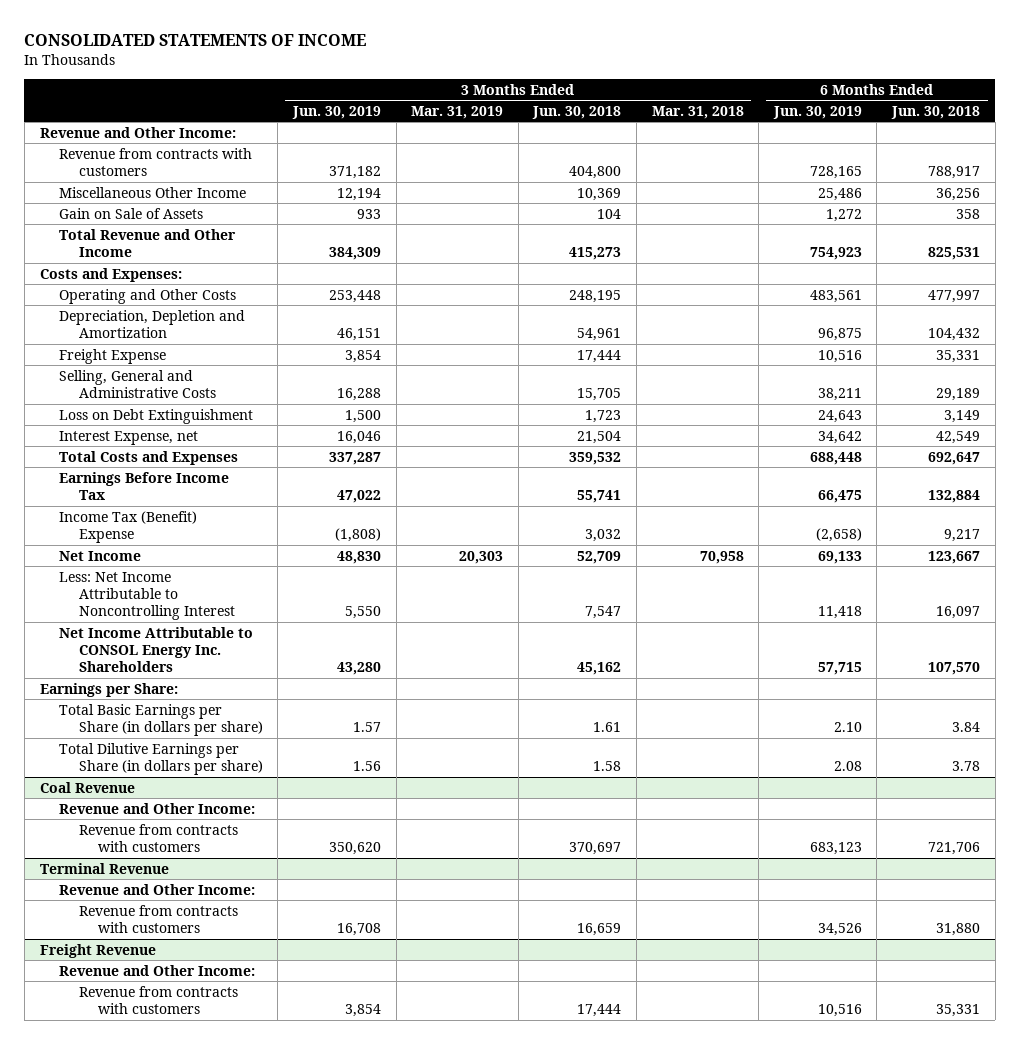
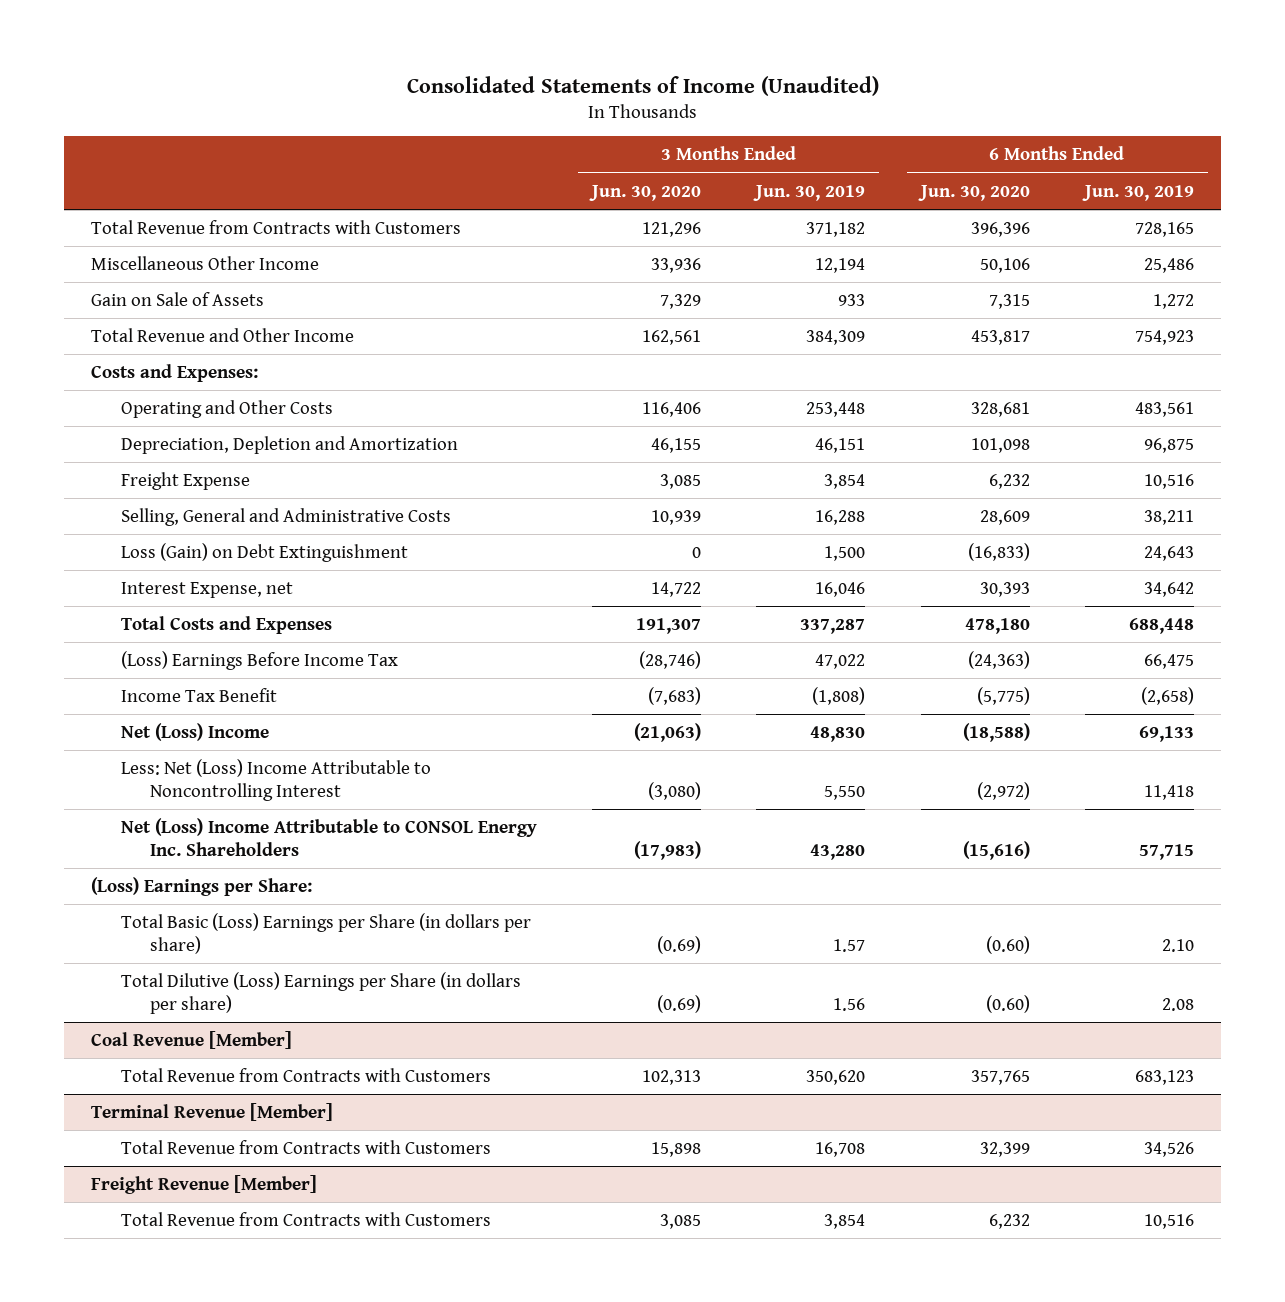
- CONSOLIDATED STATEMENTS OF INCOME
+ Consolidated Statements of Income (Unaudited)
- | 3 Months Ended Jun. 30, 2019 | 3 Months Ended Mar. 31, 2019 | 3 Months Ended Jun. 30, 2018 | 3 Months Ended Mar. 31, 2018 | 6 Months Ended Jun. 30, 2019 | 6 Months Ended Jun. 30, 2018
+ | 3 Months Ended Jun. 30, 2020 | 3 Months Ended Jun. 30, 2019 | 6 Months Ended Jun. 30, 2020 | 6 Months Ended Jun. 30, 2019
- Revenue and Other Income:
- Revenue from contracts with customers | 371,182 | | 404,800 | | 728,165 | 788,917
+ Total Revenue from Contracts with Customers | 121,296 | 371,182 | 396,396 | 728,165
- Loss on Debt Extinguishment | 1,500 | | 1,723 | | 24,643 | 3,149
+ Loss (Gain) on Debt Extinguishment | 0 | 1,500 | (16,833) | 24,643
- Earnings Before Income Tax | 47,022 | | 55,741 | | 66,475 | 132,884
- Income Tax (Benefit) Expense | (1,808) | | 3,032 | | (2,658) | 9,217
- Net Income | 48,830 | 20,303 | 52,709 | 70,958 | 69,133 | 123,667
- Less: Net Income Attributable to Noncontrolling Interest | 5,550 | | 7,547 | | 11,418 | 16,097
- Net Income Attributable to CONSOL Energy Inc. Shareholders | 43,280 | | 45,162 | | 57,715 | 107,570
- Earnings per Share:
- Total Basic Earnings per Share (in dollars per share) | 1.57 | | 1.61 | | 2.10 | 3.84
- Total Dilutive Earnings per Share (in dollars per share) | 1.56 | | 1.58 | | 2.08 | 3.78
- Coal Revenue
- Revenue and Other Income:
- Revenue from contracts with customers | 350,620 | | 370,697 | | 683,123 | 721,706
- Terminal Revenue
- Revenue and Other Income:
- Revenue from contracts with customers | 16,708 | | 16,659 | | 34,526 | 31,880
- Freight Revenue
- Revenue and Other Income:
- Revenue from contracts with customers | 3,854 | | 17,444 | | 10,516 | 35,331
+ (Loss) Earnings Before Income Tax | (28,746) | 47,022 | (24,363) | 66,475
+ Income Tax Benefit | (7,683) | (1,808) | (5,775) | (2,658)
+ Net (Loss) Income | (21,063) | 48,830 | (18,588) | 69,133
+ Less: Net (Loss) Income Attributable to Noncontrolling Interest | (3,080) | 5,550 | (2,972) | 11,418
+ Net (Loss) Income Attributable to CONSOL Energy Inc. Shareholders | (17,983) | 43,280 | (15,616) | 57,715
+ (Loss) Earnings per Share:
+ Total Basic (Loss) Earnings per Share (in dollars per share) | (0.69) | 1.57 | (0.60) | 2.10
+ Total Dilutive (Loss) Earnings per Share (in dollars per share) | (0.69) | 1.56 | (0.60) | 2.08
+ Coal Revenue [Member]
+ Total Revenue from Contracts with Customers | 102,313 | 350,620 | 357,765 | 683,123
+ Terminal Revenue [Member]
+ Total Revenue from Contracts with Customers | 15,898 | 16,708 | 32,399 | 34,526
+ Freight Revenue [Member]
+ Total Revenue from Contracts with Customers | 3,085 | 3,854 | 6,232 | 10,516

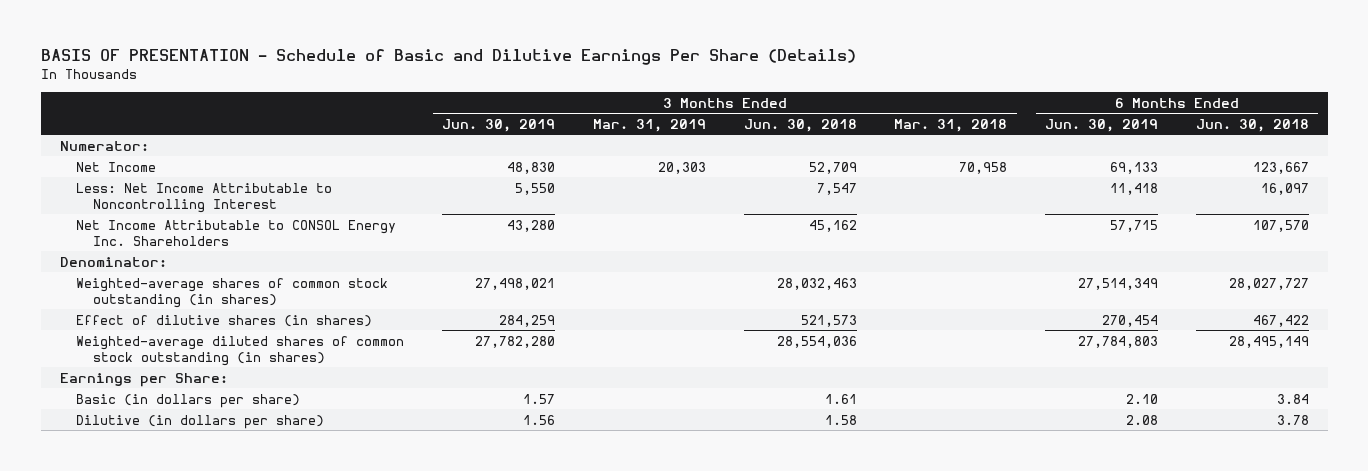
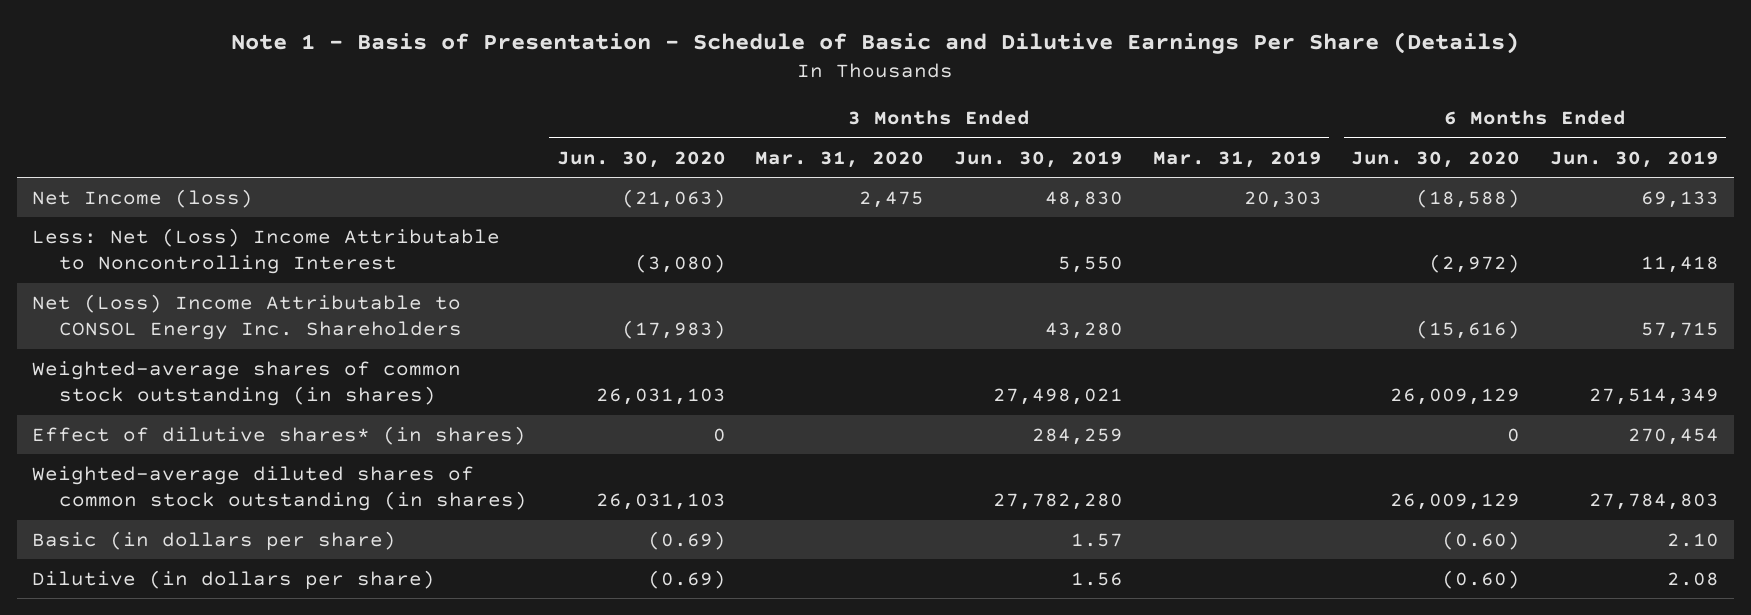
- BASIS OF PRESENTATION - Schedule of Basic and Dilutive Earnings Per Share (Details)
+ Note 1 - Basis of Presentation - Schedule of Basic and Dilutive Earnings Per Share (Details)
- | 3 Months Ended Jun. 30, 2019 | 3 Months Ended Mar. 31, 2019 | 3 Months Ended Jun. 30, 2018 | 3 Months Ended Mar. 31, 2018 | 6 Months Ended Jun. 30, 2019 | 6 Months Ended Jun. 30, 2018
+ | 3 Months Ended Jun. 30, 2020 | 3 Months Ended Mar. 31, 2020 | 3 Months Ended Jun. 30, 2019 | 3 Months Ended Mar. 31, 2019 | 6 Months Ended Jun. 30, 2020 | 6 Months Ended Jun. 30, 2019
- Numerator:
- Net Income | 48,830 | 20,303 | 52,709 | 70,958 | 69,133 | 123,667
- Less: Net Income Attributable to Noncontrolling Interest | 5,550 | | 7,547 | | 11,418 | 16,097
- Net Income Attributable to CONSOL Energy Inc. Shareholders | 43,280 | | 45,162 | | 57,715 | 107,570
- Denominator:
+ Net Income (loss) | (21,063) | 2,475 | 48,830 | 20,303 | (18,588) | 69,133
+ Less: Net (Loss) Income Attributable to Noncontrolling Interest | (3,080) | | 5,550 | | (2,972) | 11,418
+ Net (Loss) Income Attributable to CONSOL Energy Inc. Shareholders | (17,983) | | 43,280 | | (15,616) | 57,715
- Effect of dilutive shares (in shares) | 284,259 | | 521,573 | | 270,454 | 467,422
+ Effect of dilutive shares* (in shares) | 0 | | 284,259 | | 0 | 270,454
- Earnings per Share:

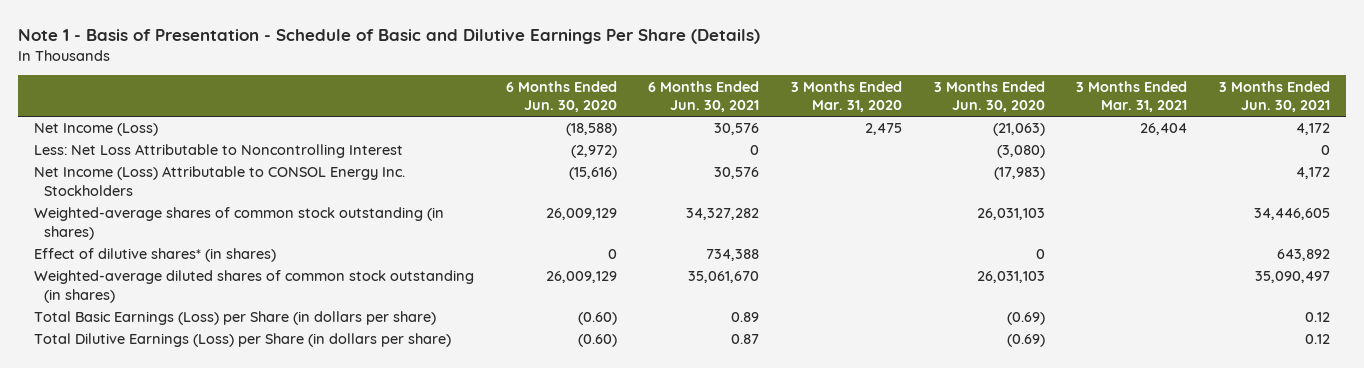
- | 3 Months Ended Jun. 30, 2020 | 3 Months Ended Mar. 31, 2020 | 3 Months Ended Jun. 30, 2019 | 3 Months Ended Mar. 31, 2019 | 6 Months Ended Jun. 30, 2020 | 6 Months Ended Jun. 30, 2019
+ | 6 Months Ended Jun. 30, 2020 | 6 Months Ended Jun. 30, 2021 | 3 Months Ended Mar. 31, 2020 | 3 Months Ended Jun. 30, 2020 | 3 Months Ended Mar. 31, 2021 | 3 Months Ended Jun. 30, 2021
- Net Income (loss) | (21,063) | 2,475 | 48,830 | 20,303 | (18,588) | 69,133
- Less: Net (Loss) Income Attributable to Noncontrolling Interest | (3,080) | | 5,550 | | (2,972) | 11,418
- Net (Loss) Income Attributable to CONSOL Energy Inc. Shareholders | (17,983) | | 43,280 | | (15,616) | 57,715
+ Net Income (Loss) | (18,588) | 30,576 | 2,475 | (21,063) | 26,404 | 4,172
+ Less: Net Loss Attributable to Noncontrolling Interest | (2,972) | 0 | | (3,080) | | 0
+ Net Income (Loss) Attributable to CONSOL Energy Inc. Stockholders | (15,616) | 30,576 | | (17,983) | | 4,172
- Basic (in dollars per share) | (0.69) | | 1.57 | | (0.60) | 2.10
- Dilutive (in dollars per share) | (0.69) | | 1.56 | | (0.60) | 2.08
+ Total Basic Earnings (Loss) per Share (in dollars per share) | (0.60) | 0.89 | | (0.69) | | 0.12
+ Total Dilutive Earnings (Loss) per Share (in dollars per share) | (0.60) | 0.87 | | (0.69) | | 0.12

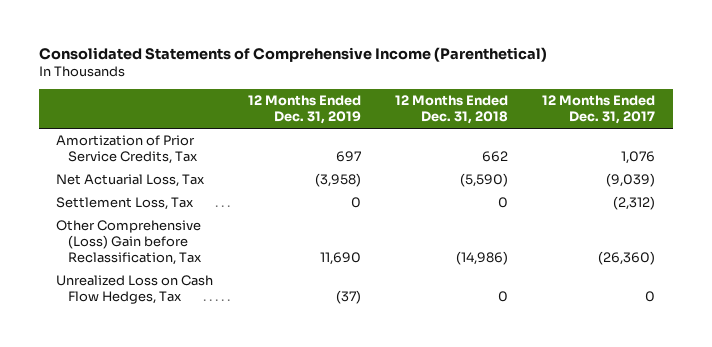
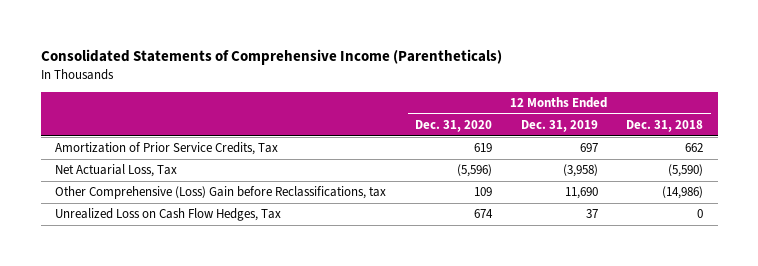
- Consolidated Statements of Comprehensive Income (Parenthetical)
+ Consolidated Statements of Comprehensive Income (Parentheticals)
- | 12 Months Ended Dec. 31, 2019 | 12 Months Ended Dec. 31, 2018 | 12 Months Ended Dec. 31, 2017
+ | 12 Months Ended Dec. 31, 2020 | 12 Months Ended Dec. 31, 2019 | 12 Months Ended Dec. 31, 2018
- Settlement Loss, Tax | 0 | 0 | (2,312)
- Other Comprehensive (Loss) Gain before Reclassification, Tax | 11,690 | (14,986) | (26,360)
- Unrealized Loss on Cash Flow Hedges, Tax | (37) | 0 | 0
+ Other Comprehensive (Loss) Gain before Reclassifications, tax | 109 | 11,690 | (14,986)
+ Unrealized Loss on Cash Flow Hedges, Tax | 674 | 37 | 0

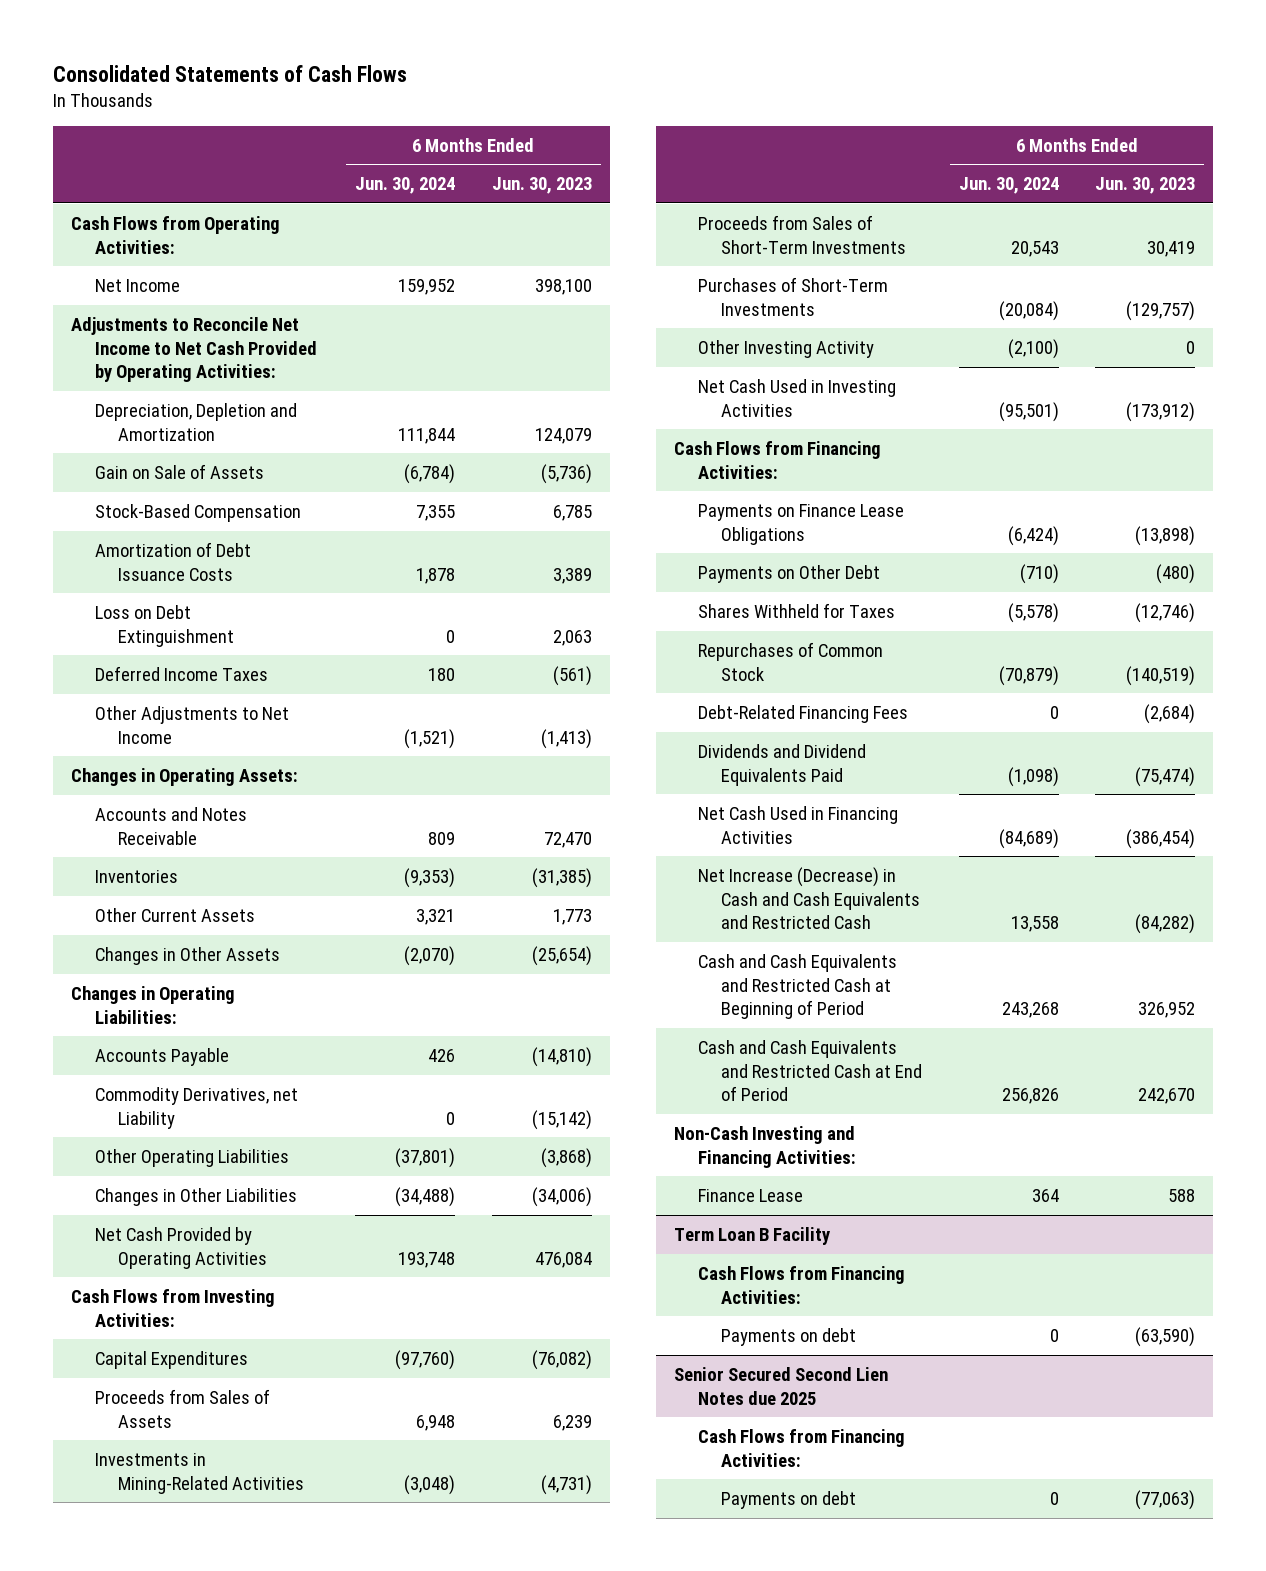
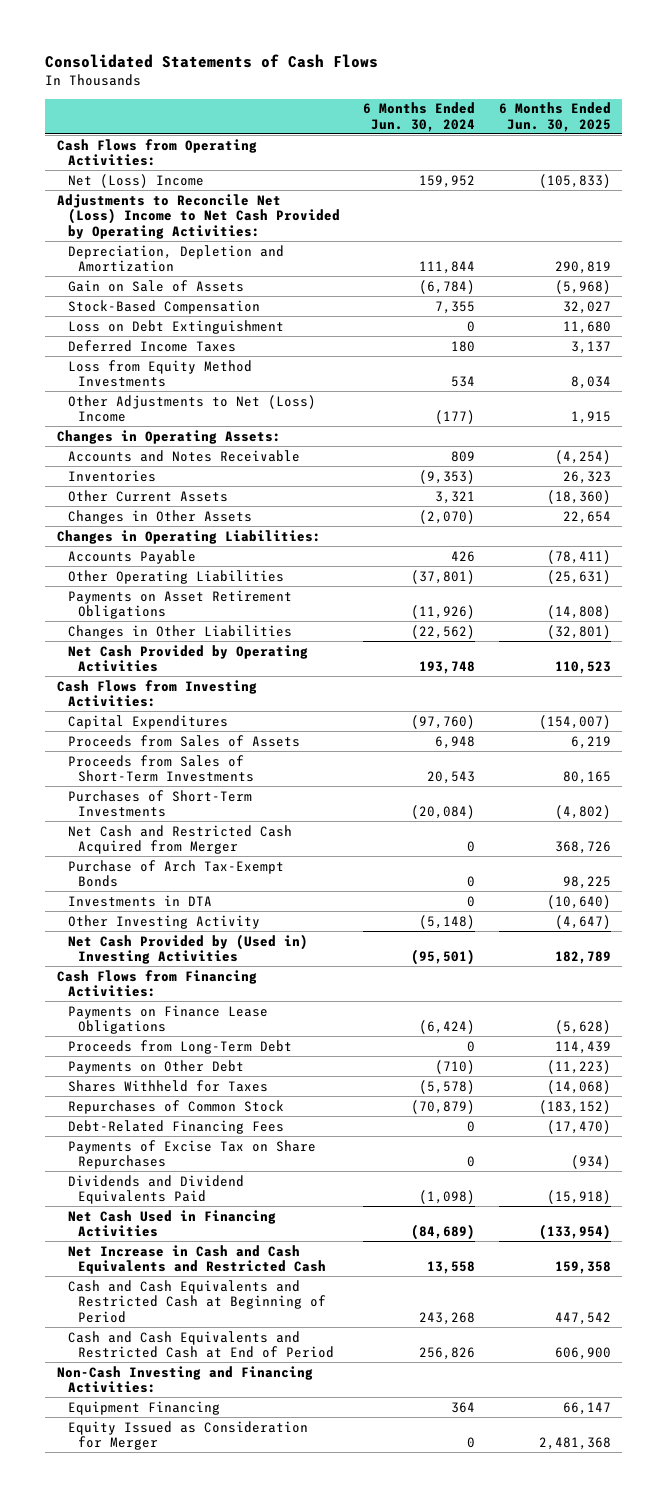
- | 6 Months Ended Jun. 30, 2024 | 6 Months Ended Jun. 30, 2023
+ | 6 Months Ended Jun. 30, 2024 | 6 Months Ended Jun. 30, 2025
- Net Income | 159,952 | 398,100
- Adjustments to Reconcile Net Income to Net Cash Provided by Operating Activities:
+ Net (Loss) Income | 159,952 | (105,833)
+ Adjustments to Reconcile Net (Loss) Income to Net Cash Provided by Operating Activities:
- Amortization of Debt Issuance Costs | 1,878 | 3,389
- Other Adjustments to Net Income | (1,521) | (1,413)
+ Loss from Equity Method Investments | 534 | 8,034
+ Other Adjustments to Net (Loss) Income | (177) | 1,915
- Commodity Derivatives, net Liability | 0 | (15,142)
- Changes in Other Liabilities | (34,488) | (34,006)
+ Payments on Asset Retirement Obligations | (11,926) | (14,808)
+ Changes in Other Liabilities | (22,562) | (32,801)
- Investments in Mining-Related Activities | (3,048) | (4,731)
- Other Investing Activity | (2,100) | 0
- Net Cash Used in Investing Activities | (95,501) | (173,912)
+ Net Cash and Restricted Cash Acquired from Merger | 0 | 368,726
+ Purchase of Arch Tax-Exempt Bonds | 0 | 98,225
+ Investments in DTA | 0 | (10,640)
+ Other Investing Activity | (5,148) | (4,647)
+ Net Cash Provided by (Used in) Investing Activities | (95,501) | 182,789
+ Proceeds from Long-Term Debt | 0 | 114,439
+ Payments of Excise Tax on Share Repurchases | 0 | (934)
- Net Increase (Decrease) in Cash and Cash Equivalents and Restricted Cash | 13,558 | (84,282)
+ Net Increase in Cash and Cash Equivalents and Restricted Cash | 13,558 | 159,358
- Finance Lease | 364 | 588
- Term Loan B Facility
- Cash Flows from Financing Activities:
- Payments on debt | 0 | (63,590)
- Senior Secured Second Lien Notes due 2025
- Cash Flows from Financing Activities:
- Payments on debt | 0 | (77,063)
+ Equipment Financing | 364 | 66,147
+ Equity Issued as Consideration for Merger | 0 | 2,481,368

